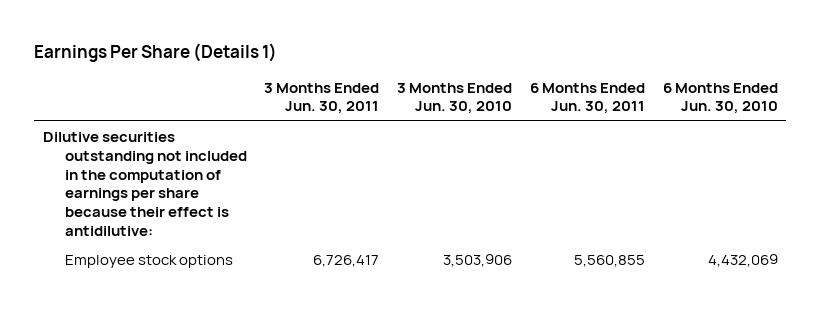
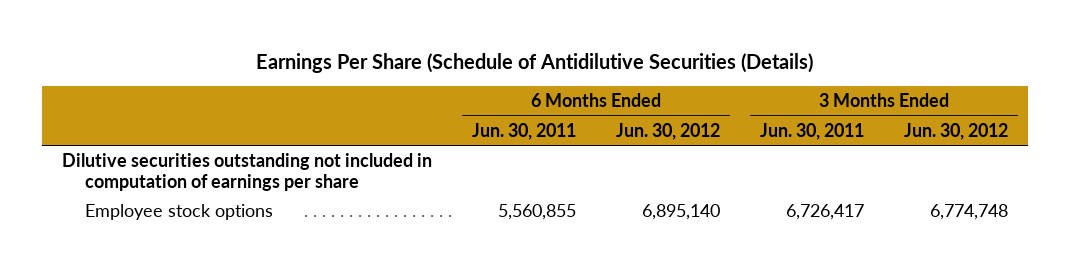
- Earnings Per Share (Details 1)
+ Earnings Per Share (Schedule of Antidilutive Securities (Details)
- | 3 Months Ended Jun. 30, 2011 | 3 Months Ended Jun. 30, 2010 | 6 Months Ended Jun. 30, 2011 | 6 Months Ended Jun. 30, 2010
+ | 6 Months Ended Jun. 30, 2011 | 6 Months Ended Jun. 30, 2012 | 3 Months Ended Jun. 30, 2011 | 3 Months Ended Jun. 30, 2012
- Dilutive securities outstanding not included in the computation of earnings per share because their effect is antidilutive:
+ Dilutive securities outstanding not included in computation of earnings per share

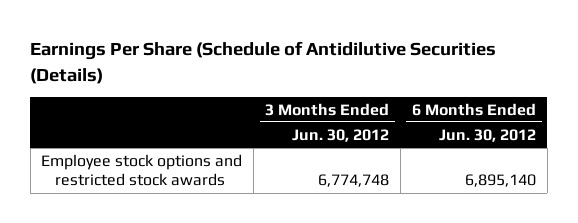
- | 6 Months Ended Jun. 30, 2011 | 6 Months Ended Jun. 30, 2012 | 3 Months Ended Jun. 30, 2011 | 3 Months Ended Jun. 30, 2012
+ | 3 Months Ended Jun. 30, 2012 | 6 Months Ended Jun. 30, 2012
- Dilutive securities outstanding not included in computation of earnings per share
- Employee stock options | 5,560,855 | 6,895,140 | 6,726,417 | 6,774,748
+ Employee stock options and restricted stock awards | 6,774,748 | 6,895,140

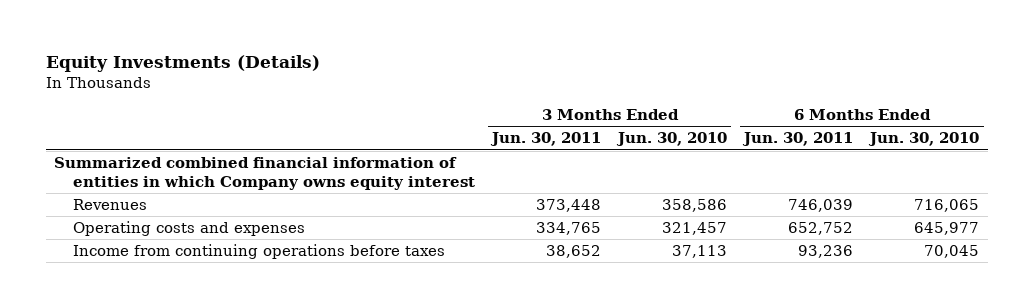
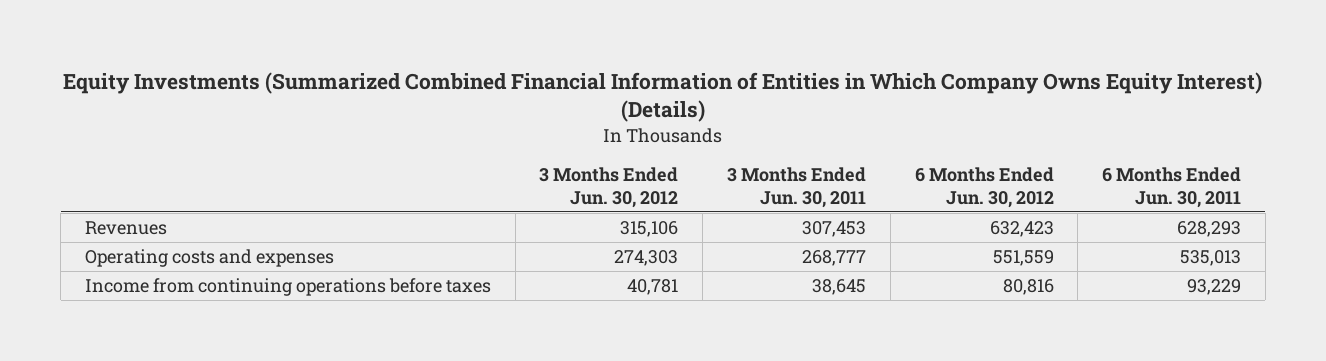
- Equity Investments (Details)
+ Equity Investments (Summarized Combined Financial Information of Entities in Which Company Owns Equity Interest) (Details)
- | 3 Months Ended Jun. 30, 2011 | 3 Months Ended Jun. 30, 2010 | 6 Months Ended Jun. 30, 2011 | 6 Months Ended Jun. 30, 2010
+ | 3 Months Ended Jun. 30, 2012 | 3 Months Ended Jun. 30, 2011 | 6 Months Ended Jun. 30, 2012 | 6 Months Ended Jun. 30, 2011
- Summarized combined financial information of entities in which Company owns equity interest
- Revenues | 373,448 | 358,586 | 746,039 | 716,065
- Operating costs and expenses | 334,765 | 321,457 | 652,752 | 645,977
- Income from continuing operations before taxes | 38,652 | 37,113 | 93,236 | 70,045
+ Revenues | 315,106 | 307,453 | 632,423 | 628,293
+ Operating costs and expenses | 274,303 | 268,777 | 551,559 | 535,013
+ Income from continuing operations before taxes | 40,781 | 38,645 | 80,816 | 93,229

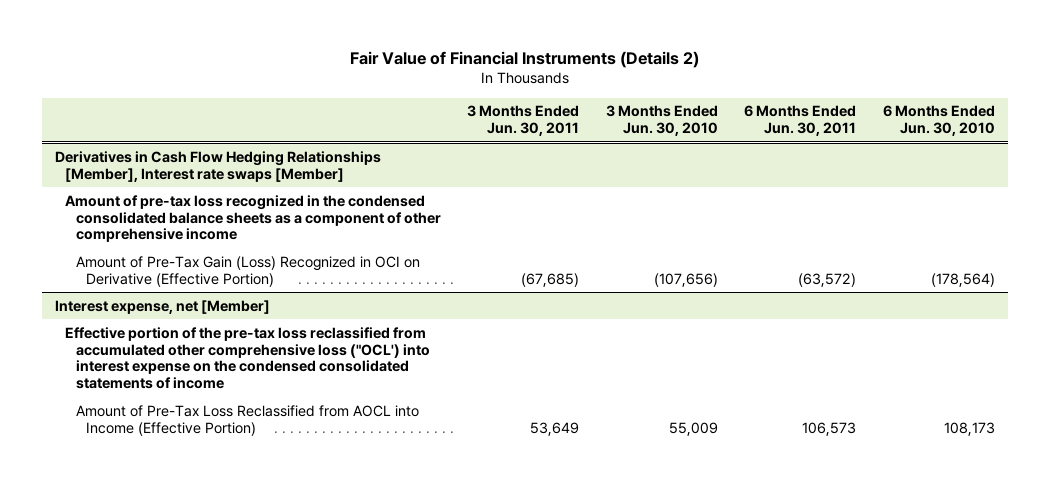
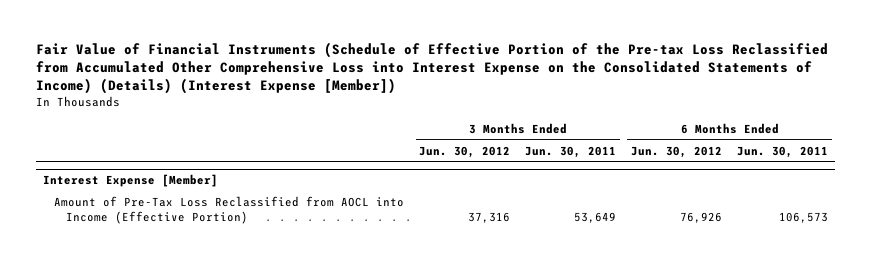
- Fair Value of Financial Instruments (Details 2)
+ Fair Value of Financial Instruments (Schedule of Effective Portion of the Pre-tax Loss Reclassified from Accumulated Other Comprehensive Loss into Interest Expense on the Consolidated Statements of Income) (Details) (Interest Expense [Member])
- | 3 Months Ended Jun. 30, 2011 | 3 Months Ended Jun. 30, 2010 | 6 Months Ended Jun. 30, 2011 | 6 Months Ended Jun. 30, 2010
+ | 3 Months Ended Jun. 30, 2012 | 3 Months Ended Jun. 30, 2011 | 6 Months Ended Jun. 30, 2012 | 6 Months Ended Jun. 30, 2011
- Derivatives in Cash Flow Hedging Relationships [Member], Interest rate swaps [Member]
- Amount of pre-tax loss recognized in the condensed consolidated balance sheets as a component of other comprehensive income
- Amount of Pre-Tax Gain (Loss) Recognized in OCI on Derivative (Effective Portion) | (67,685) | (107,656) | (63,572) | (178,564)
- Interest expense, net [Member]
- Effective portion of the pre-tax loss reclassified from accumulated other comprehensive loss ("OCL') into interest expense on the condensed consolidated statements of income
+ Interest Expense [Member]

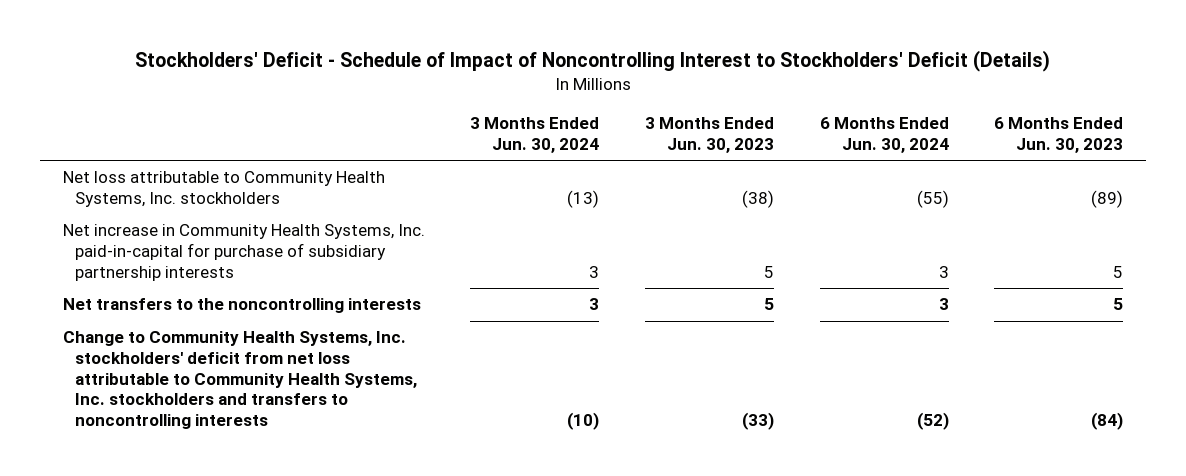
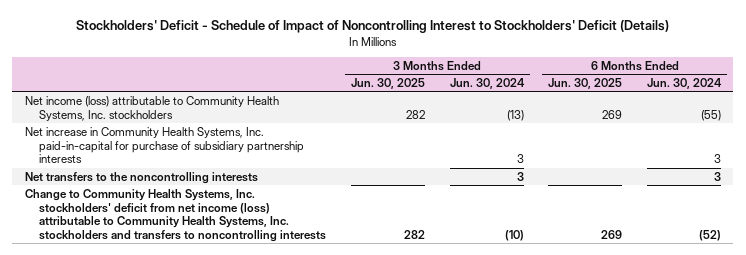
- | 3 Months Ended Jun. 30, 2024 | 3 Months Ended Jun. 30, 2023 | 6 Months Ended Jun. 30, 2024 | 6 Months Ended Jun. 30, 2023
+ | 3 Months Ended Jun. 30, 2025 | 3 Months Ended Jun. 30, 2024 | 6 Months Ended Jun. 30, 2025 | 6 Months Ended Jun. 30, 2024
- Net loss attributable to Community Health Systems, Inc. stockholders | (13) | (38) | (55) | (89)
+ Net income (loss) attributable to Community Health Systems, Inc. stockholders | 282 | (13) | 269 | (55)
- Change to Community Health Systems, Inc. stockholders' deficit from net loss attributable to Community Health Systems, Inc. stockholders and transfers to noncontrolling interests | (10) | (33) | (52) | (84)
+ Change to Community Health Systems, Inc. stockholders' deficit from net income (loss) attributable to Community Health Systems, Inc. stockholders and transfers to noncontrolling interests | 282 | (10) | 269 | (52)

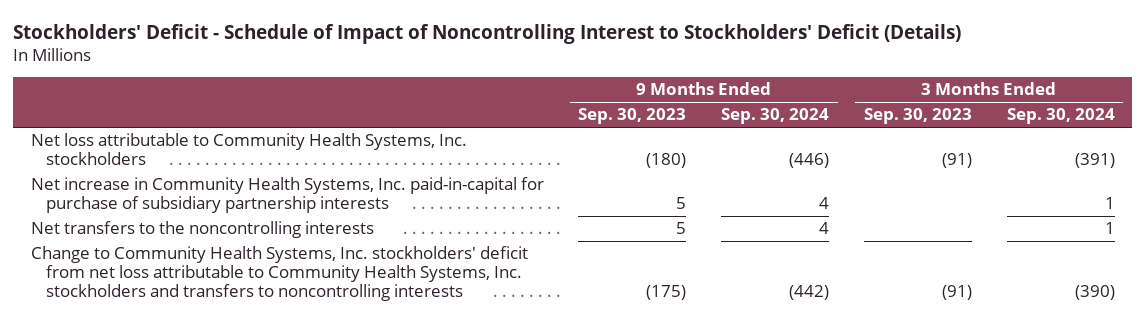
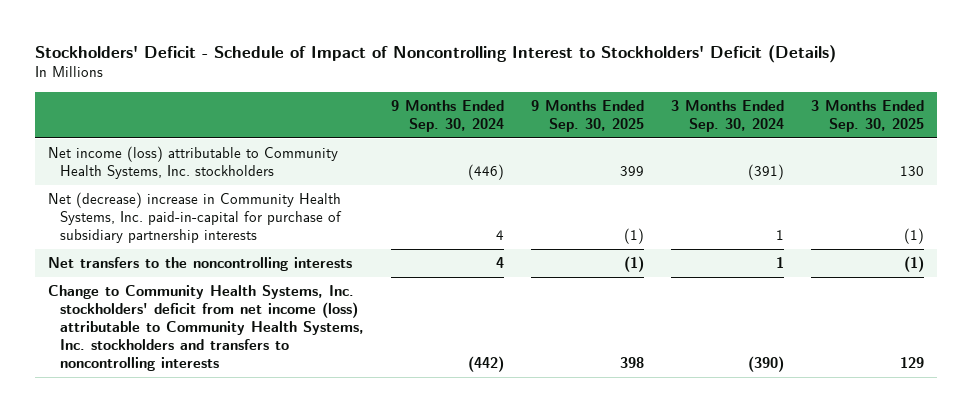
- | 9 Months Ended Sep. 30, 2023 | 9 Months Ended Sep. 30, 2024 | 3 Months Ended Sep. 30, 2023 | 3 Months Ended Sep. 30, 2024
+ | 9 Months Ended Sep. 30, 2024 | 9 Months Ended Sep. 30, 2025 | 3 Months Ended Sep. 30, 2024 | 3 Months Ended Sep. 30, 2025
- Net loss attributable to Community Health Systems, Inc. stockholders | (180) | (446) | (91) | (391)
- Net increase in Community Health Systems, Inc. paid-in-capital for purchase of subsidiary partnership interests | 5 | 4 | | 1
+ Net income (loss) attributable to Community Health Systems, Inc. stockholders | (446) | 399 | (391) | 130
+ Net (decrease) increase in Community Health Systems, Inc. paid-in-capital for purchase of subsidiary partnership interests | 4 | (1) | 1 | (1)
- Change to Community Health Systems, Inc. stockholders' deficit from net loss attributable to Community Health Systems, Inc. stockholders and transfers to noncontrolling interests | (175) | (442) | (91) | (390)
+ Change to Community Health Systems, Inc. stockholders' deficit from net income (loss) attributable to Community Health Systems, Inc. stockholders and transfers to noncontrolling interests | (442) | 398 | (390) | 129

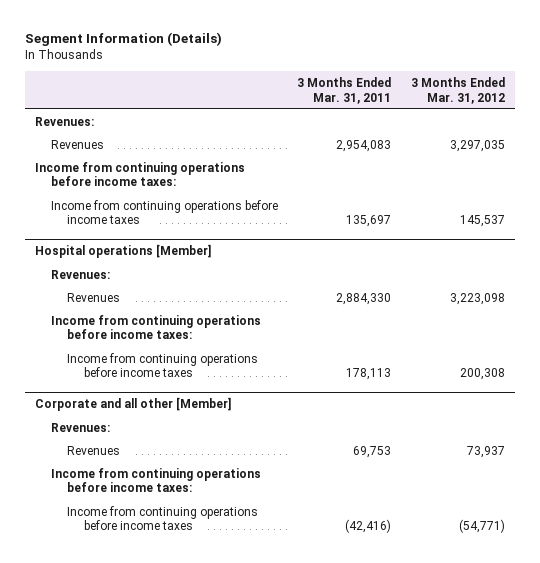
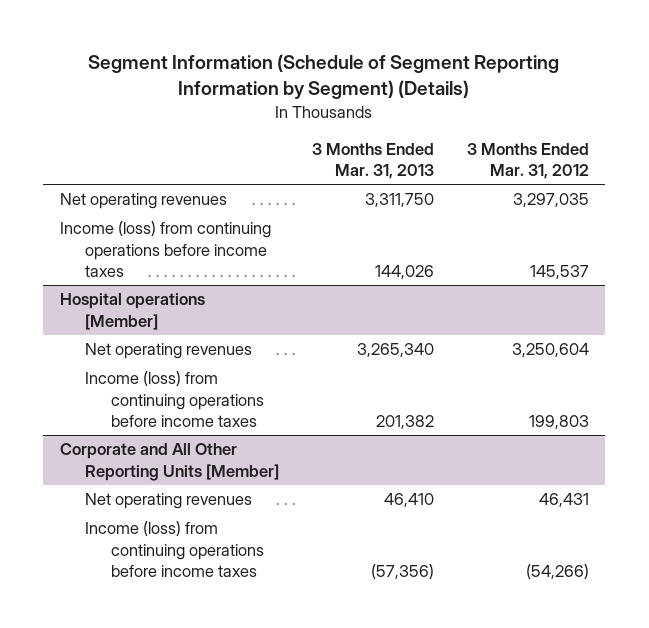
- Segment Information (Details)
+ Segment Information (Schedule of Segment Reporting Information by Segment) (Details)
- | 3 Months Ended Mar. 31, 2011 | 3 Months Ended Mar. 31, 2012
+ | 3 Months Ended Mar. 31, 2013 | 3 Months Ended Mar. 31, 2012
- Revenues:
- Revenues | 2,954,083 | 3,297,035
- Income from continuing operations before income taxes:
- Income from continuing operations before income taxes | 135,697 | 145,537
+ Net operating revenues | 3,311,750 | 3,297,035
+ Income (loss) from continuing operations before income taxes | 144,026 | 145,537
@ Hospital operations [Member]
- Revenues:
- Revenues | 2,884,330 | 3,223,098
- Income from continuing operations before income taxes:
- Income from continuing operations before income taxes | 178,113 | 200,308
- Corporate and all other [Member]
- Revenues:
- Revenues | 69,753 | 73,937
- Income from continuing operations before income taxes:
- Income from continuing operations before income taxes | (42,416) | (54,771)
@ Hospital operations [Member]
+ Net operating revenues | 3,265,340 | 3,250,604
+ Income (loss) from continuing operations before income taxes | 201,382 | 199,803
+ Corporate and All Other Reporting Units [Member]
+ Net operating revenues | 46,410 | 46,431
+ Income (loss) from continuing operations before income taxes | (57,356) | (54,266)

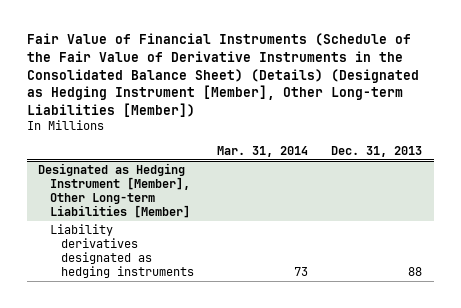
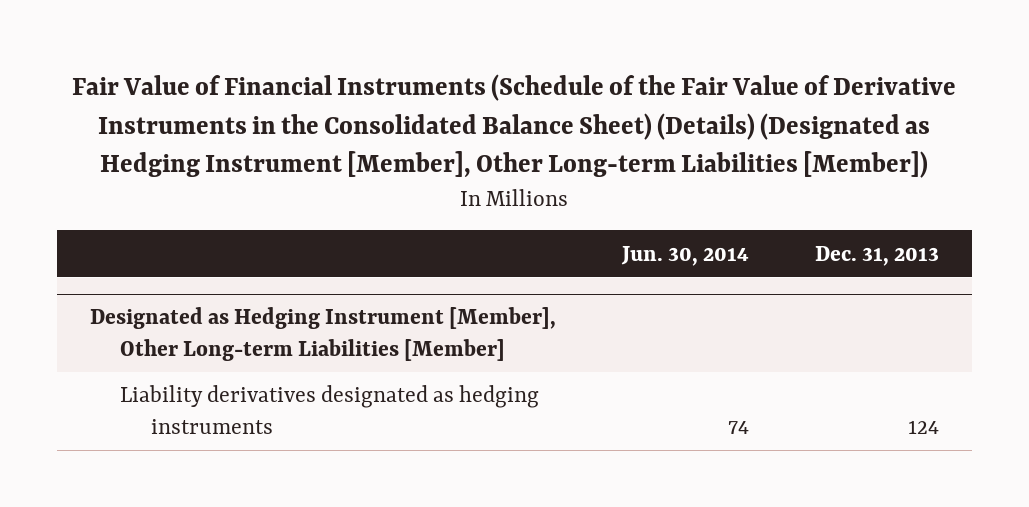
- | Mar. 31, 2014 | Dec. 31, 2013
+ | Jun. 30, 2014 | Dec. 31, 2013
@ Designated as Hedging Instrument [Member], Other Long-term Liabilities [Member]
- Liability derivatives designated as hedging instruments | 73 | 88
+ Liability derivatives designated as hedging instruments | 74 | 124

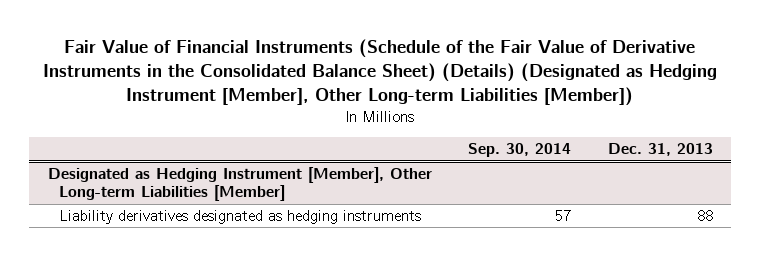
- | Jun. 30, 2014 | Dec. 31, 2013
+ | Sep. 30, 2014 | Dec. 31, 2013
@ Designated as Hedging Instrument [Member], Other Long-term Liabilities [Member]
- Liability derivatives designated as hedging instruments | 74 | 124
+ Liability derivatives designated as hedging instruments | 57 | 88

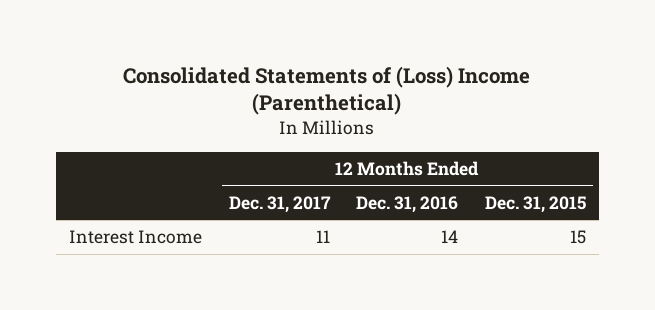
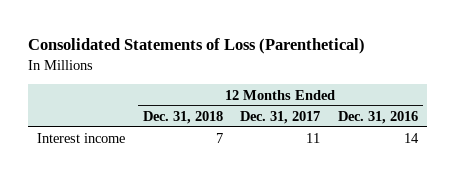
- Consolidated Statements of (Loss) Income (Parenthetical)
+ Consolidated Statements of Loss (Parenthetical)
- | 12 Months Ended Dec. 31, 2017 | 12 Months Ended Dec. 31, 2016 | 12 Months Ended Dec. 31, 2015
+ | 12 Months Ended Dec. 31, 2018 | 12 Months Ended Dec. 31, 2017 | 12 Months Ended Dec. 31, 2016
- Interest Income | 11 | 14 | 15
+ Interest income | 7 | 11 | 14

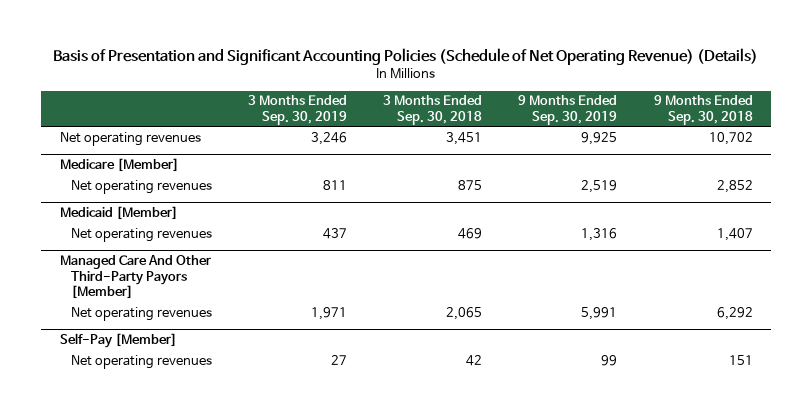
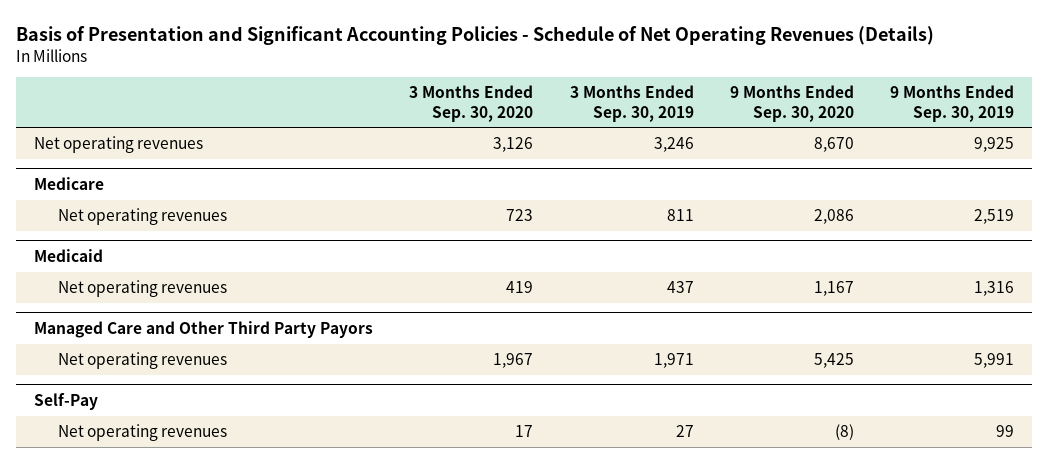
- Basis of Presentation and Significant Accounting Policies (Schedule of Net Operating Revenue) (Details)
+ Basis of Presentation and Significant Accounting Policies - Schedule of Net Operating Revenues (Details)
- | 3 Months Ended Sep. 30, 2019 | 3 Months Ended Sep. 30, 2018 | 9 Months Ended Sep. 30, 2019 | 9 Months Ended Sep. 30, 2018
+ | 3 Months Ended Sep. 30, 2020 | 3 Months Ended Sep. 30, 2019 | 9 Months Ended Sep. 30, 2020 | 9 Months Ended Sep. 30, 2019
- Medicare [Member]
+ Medicare
- Medicaid [Member]
+ Medicaid
- Managed Care And Other Third-Party Payors [Member]
+ Managed Care and Other Third Party Payors
- Self-Pay [Member]
+ Self-Pay

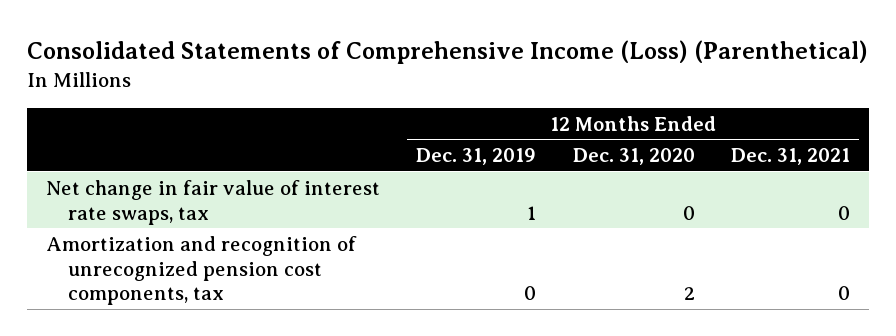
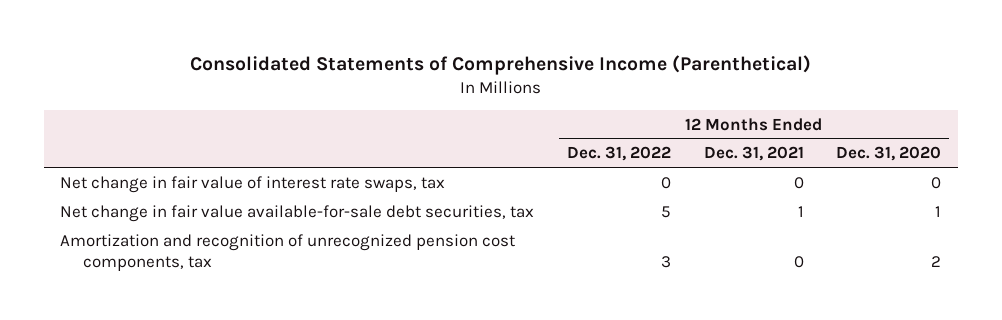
- Consolidated Statements of Comprehensive Income (Loss) (Parenthetical)
+ Consolidated Statements of Comprehensive Income (Parenthetical)
- | 12 Months Ended Dec. 31, 2019 | 12 Months Ended Dec. 31, 2020 | 12 Months Ended Dec. 31, 2021
+ | 12 Months Ended Dec. 31, 2022 | 12 Months Ended Dec. 31, 2021 | 12 Months Ended Dec. 31, 2020
+ Net change in fair value available-for-sale debt securities, tax | 5 | 1 | 1

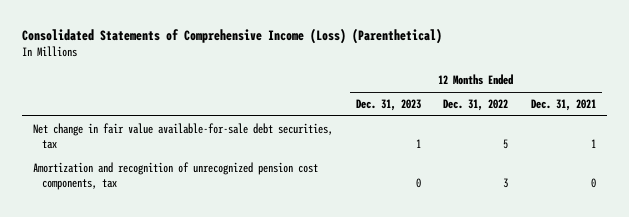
- Consolidated Statements of Comprehensive Income (Parenthetical)
+ Consolidated Statements of Comprehensive Income (Loss) (Parenthetical)
- | 12 Months Ended Dec. 31, 2022 | 12 Months Ended Dec. 31, 2021 | 12 Months Ended Dec. 31, 2020
+ | 12 Months Ended Dec. 31, 2023 | 12 Months Ended Dec. 31, 2022 | 12 Months Ended Dec. 31, 2021
- Net change in fair value of interest rate swaps, tax | 0 | 0 | 0

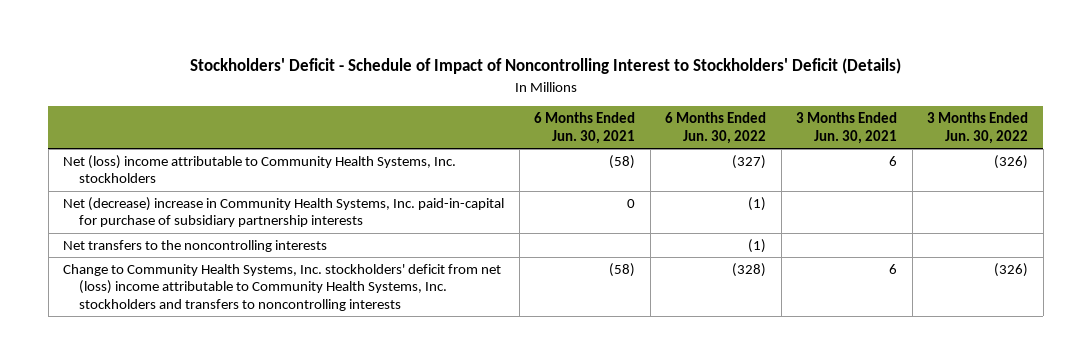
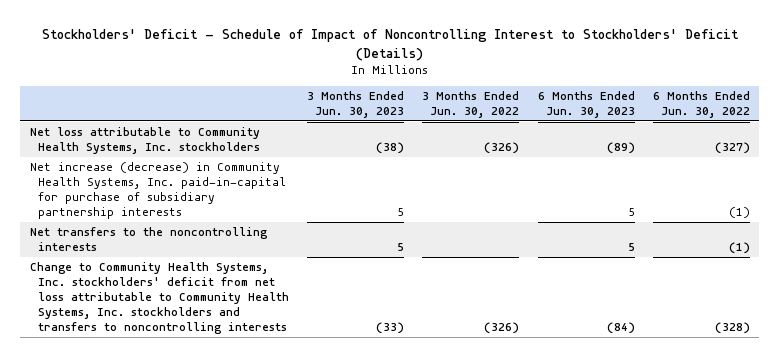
- | 6 Months Ended Jun. 30, 2021 | 6 Months Ended Jun. 30, 2022 | 3 Months Ended Jun. 30, 2021 | 3 Months Ended Jun. 30, 2022
+ | 3 Months Ended Jun. 30, 2023 | 3 Months Ended Jun. 30, 2022 | 6 Months Ended Jun. 30, 2023 | 6 Months Ended Jun. 30, 2022
- Net (loss) income attributable to Community Health Systems, Inc. stockholders | (58) | (327) | 6 | (326)
- Net (decrease) increase in Community Health Systems, Inc. paid-in-capital for purchase of subsidiary partnership interests | 0 | (1) | |
+ Net loss attributable to Community Health Systems, Inc. stockholders | (38) | (326) | (89) | (327)
+ Net increase (decrease) in Community Health Systems, Inc. paid-in-capital for purchase of subsidiary partnership interests | 5 | | 5 | (1)
- Change to Community Health Systems, Inc. stockholders' deficit from net (loss) income attributable to Community Health Systems, Inc. stockholders and transfers to noncontrolling interests | (58) | (328) | 6 | (326)
+ Change to Community Health Systems, Inc. stockholders' deficit from net loss attributable to Community Health Systems, Inc. stockholders and transfers to noncontrolling interests | (33) | (326) | (84) | (328)

